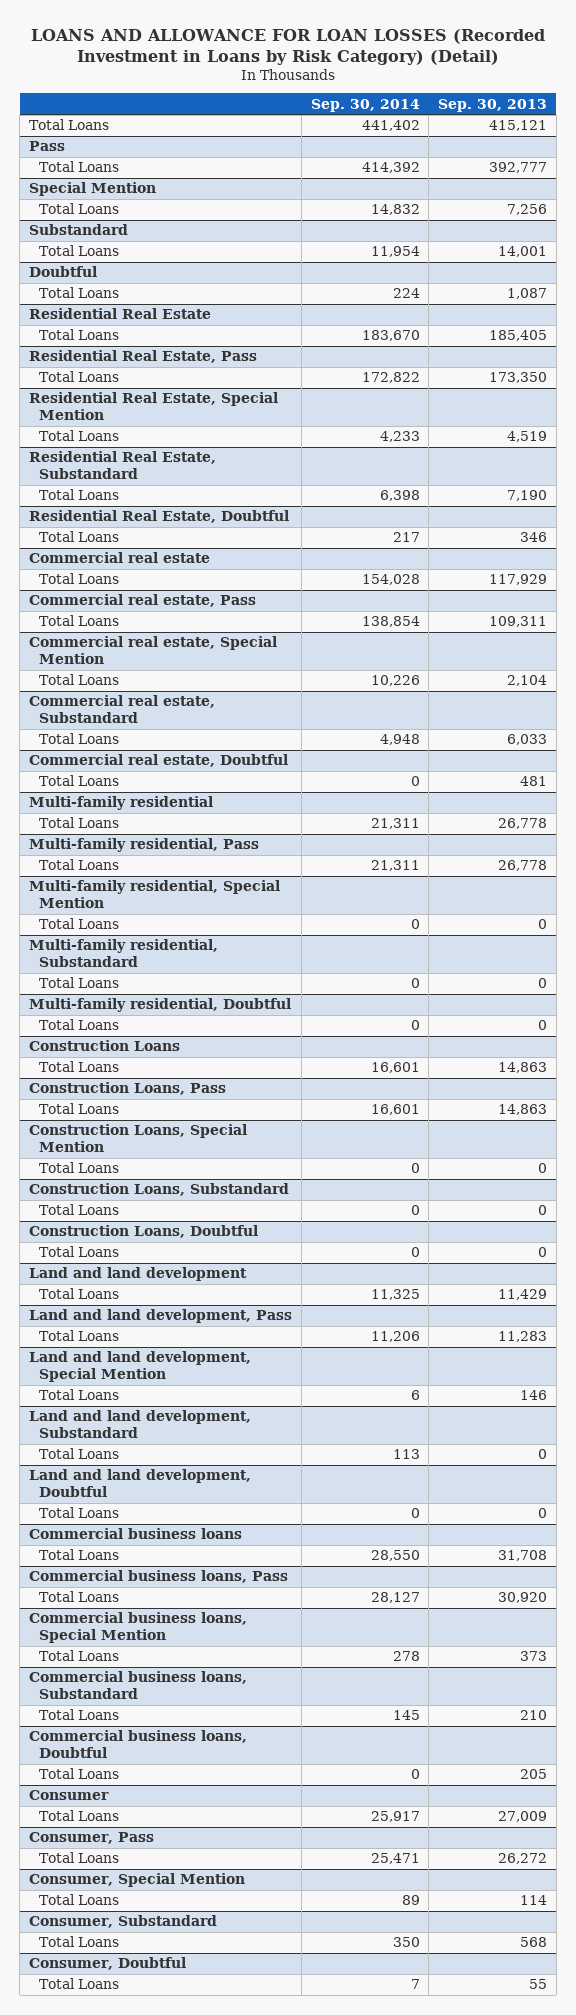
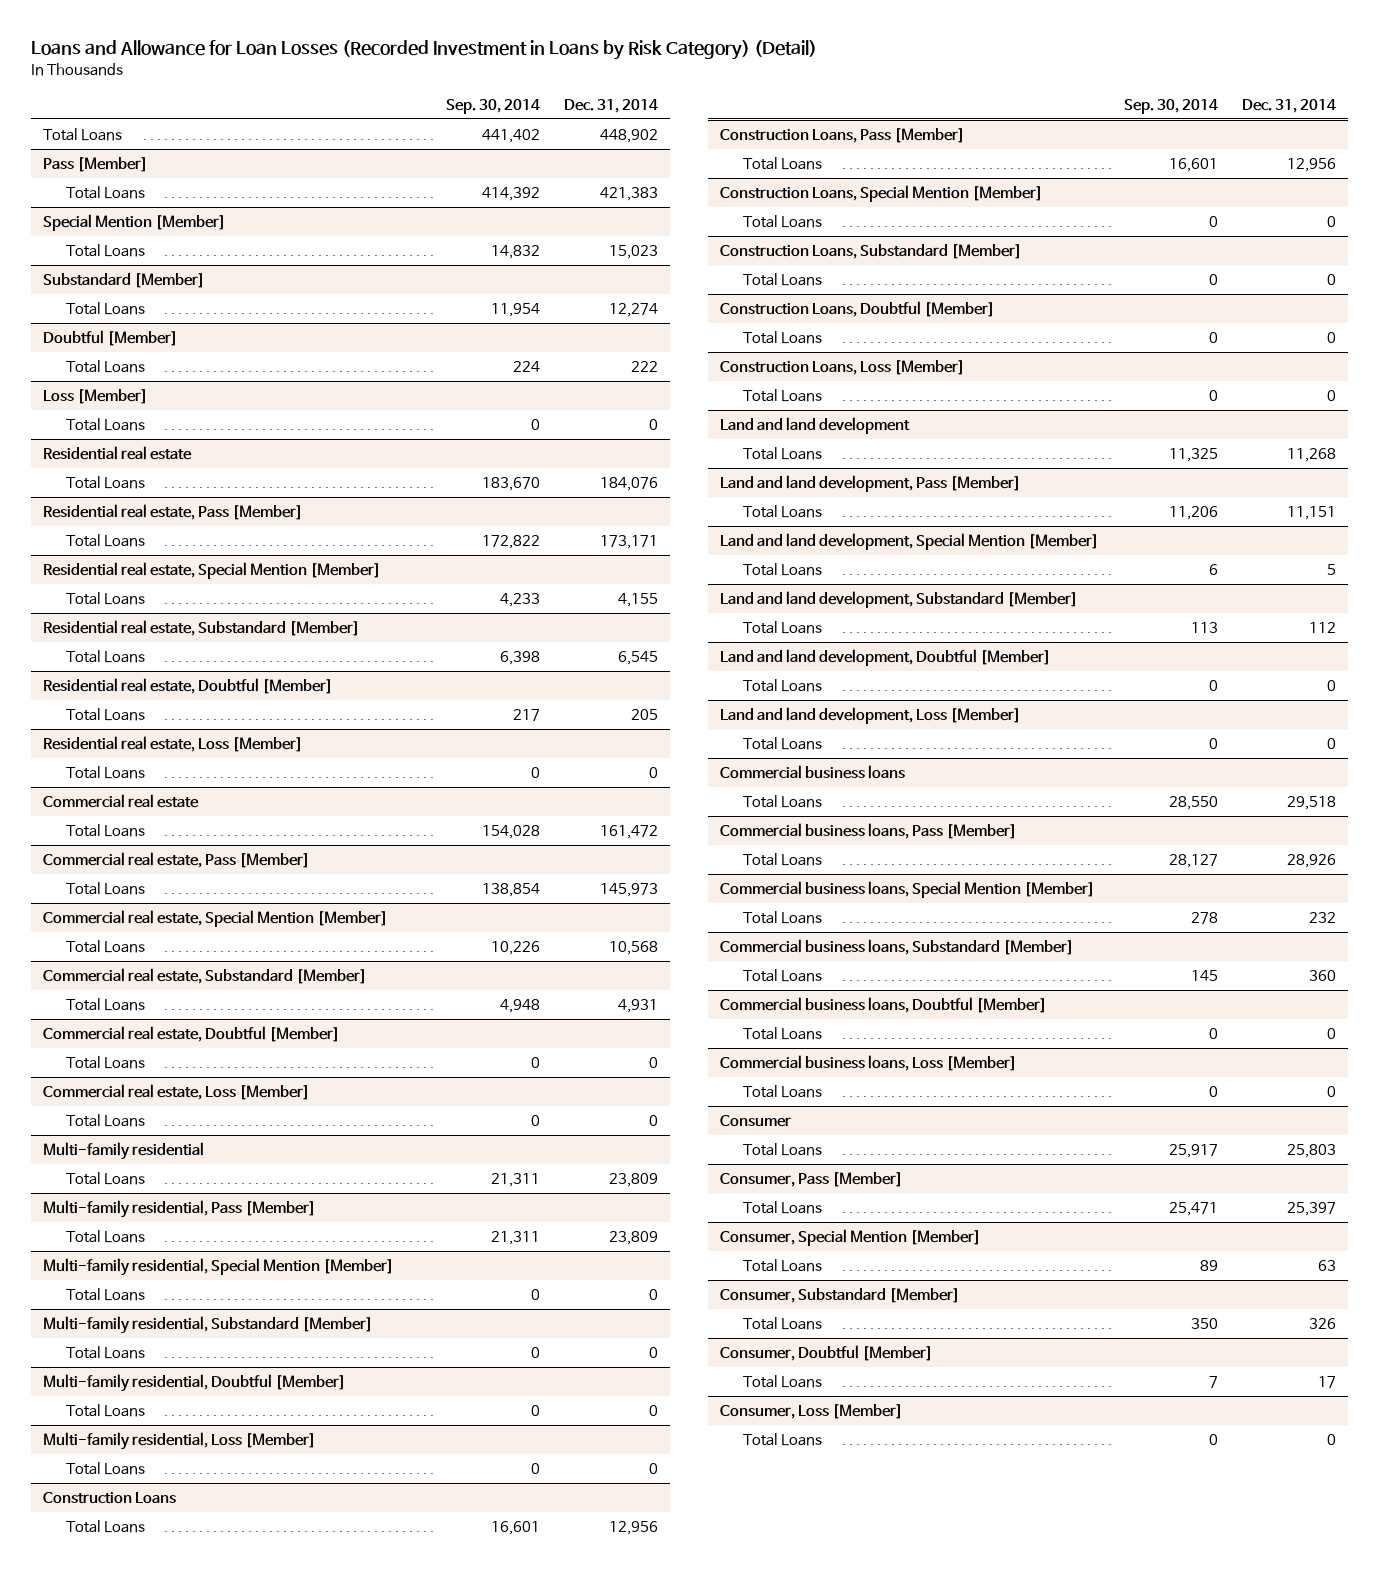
- LOANS AND ALLOWANCE FOR LOAN LOSSES (Recorded Investment in Loans by Risk Category) (Detail)
+ Loans and Allowance for Loan Losses (Recorded Investment in Loans by Risk Category) (Detail)
- | Sep. 30, 2014 | Sep. 30, 2013
+ | Sep. 30, 2014 | Dec. 31, 2014
- Pass
+ Pass [Member]
- Special Mention
+ Special Mention [Member]
- Substandard
+ Substandard [Member]
- Doubtful
+ Doubtful [Member]
- Residential Real Estate
+ Loss [Member]
+ Total Loans | 0 | 0
+ Residential real estate
- Residential Real Estate, Pass
+ Residential real estate, Pass [Member]
- Residential Real Estate, Special Mention
+ Residential real estate, Special Mention [Member]
- Residential Real Estate, Substandard
+ Residential real estate, Substandard [Member]
- Residential Real Estate, Doubtful
+ Residential real estate, Doubtful [Member]
+ Residential real estate, Loss [Member]
+ Total Loans | 0 | 0
- Commercial real estate, Pass
+ Commercial real estate, Pass [Member]
- Commercial real estate, Special Mention
+ Commercial real estate, Special Mention [Member]
- Commercial real estate, Substandard
+ Commercial real estate, Substandard [Member]
- Commercial real estate, Doubtful
+ Commercial real estate, Doubtful [Member]
+ Commercial real estate, Loss [Member]
+ Total Loans | 0 | 0
- Multi-family residential, Pass
+ Multi-family residential, Pass [Member]
- Multi-family residential, Special Mention
+ Multi-family residential, Special Mention [Member]
- Multi-family residential, Substandard
+ Multi-family residential, Substandard [Member]
- Multi-family residential, Doubtful
+ Multi-family residential, Doubtful [Member]
+ Multi-family residential, Loss [Member]
+ Total Loans | 0 | 0
- Construction Loans, Pass
+ Construction Loans, Pass [Member]
- Construction Loans, Special Mention
+ Construction Loans, Special Mention [Member]
- Construction Loans, Substandard
+ Construction Loans, Substandard [Member]
- Construction Loans, Doubtful
+ Construction Loans, Doubtful [Member]
+ Construction Loans, Loss [Member]
+ Total Loans | 0 | 0
- Land and land development, Pass
+ Land and land development, Pass [Member]
- Land and land development, Special Mention
+ Land and land development, Special Mention [Member]
- Land and land development, Substandard
+ Land and land development, Substandard [Member]
- Land and land development, Doubtful
+ Land and land development, Doubtful [Member]
+ Land and land development, Loss [Member]
+ Total Loans | 0 | 0
- Commercial business loans, Pass
+ Commercial business loans, Pass [Member]
- Commercial business loans, Special Mention
+ Commercial business loans, Special Mention [Member]
- Commercial business loans, Substandard
+ Commercial business loans, Substandard [Member]
- Commercial business loans, Doubtful
+ Commercial business loans, Doubtful [Member]
+ Commercial business loans, Loss [Member]
+ Total Loans | 0 | 0
- Consumer, Pass
+ Consumer, Pass [Member]
- Consumer, Special Mention
+ Consumer, Special Mention [Member]
- Consumer, Substandard
+ Consumer, Substandard [Member]
- Consumer, Doubtful
+ Consumer, Doubtful [Member]
+ Consumer, Loss [Member]
+ Total Loans | 0 | 0

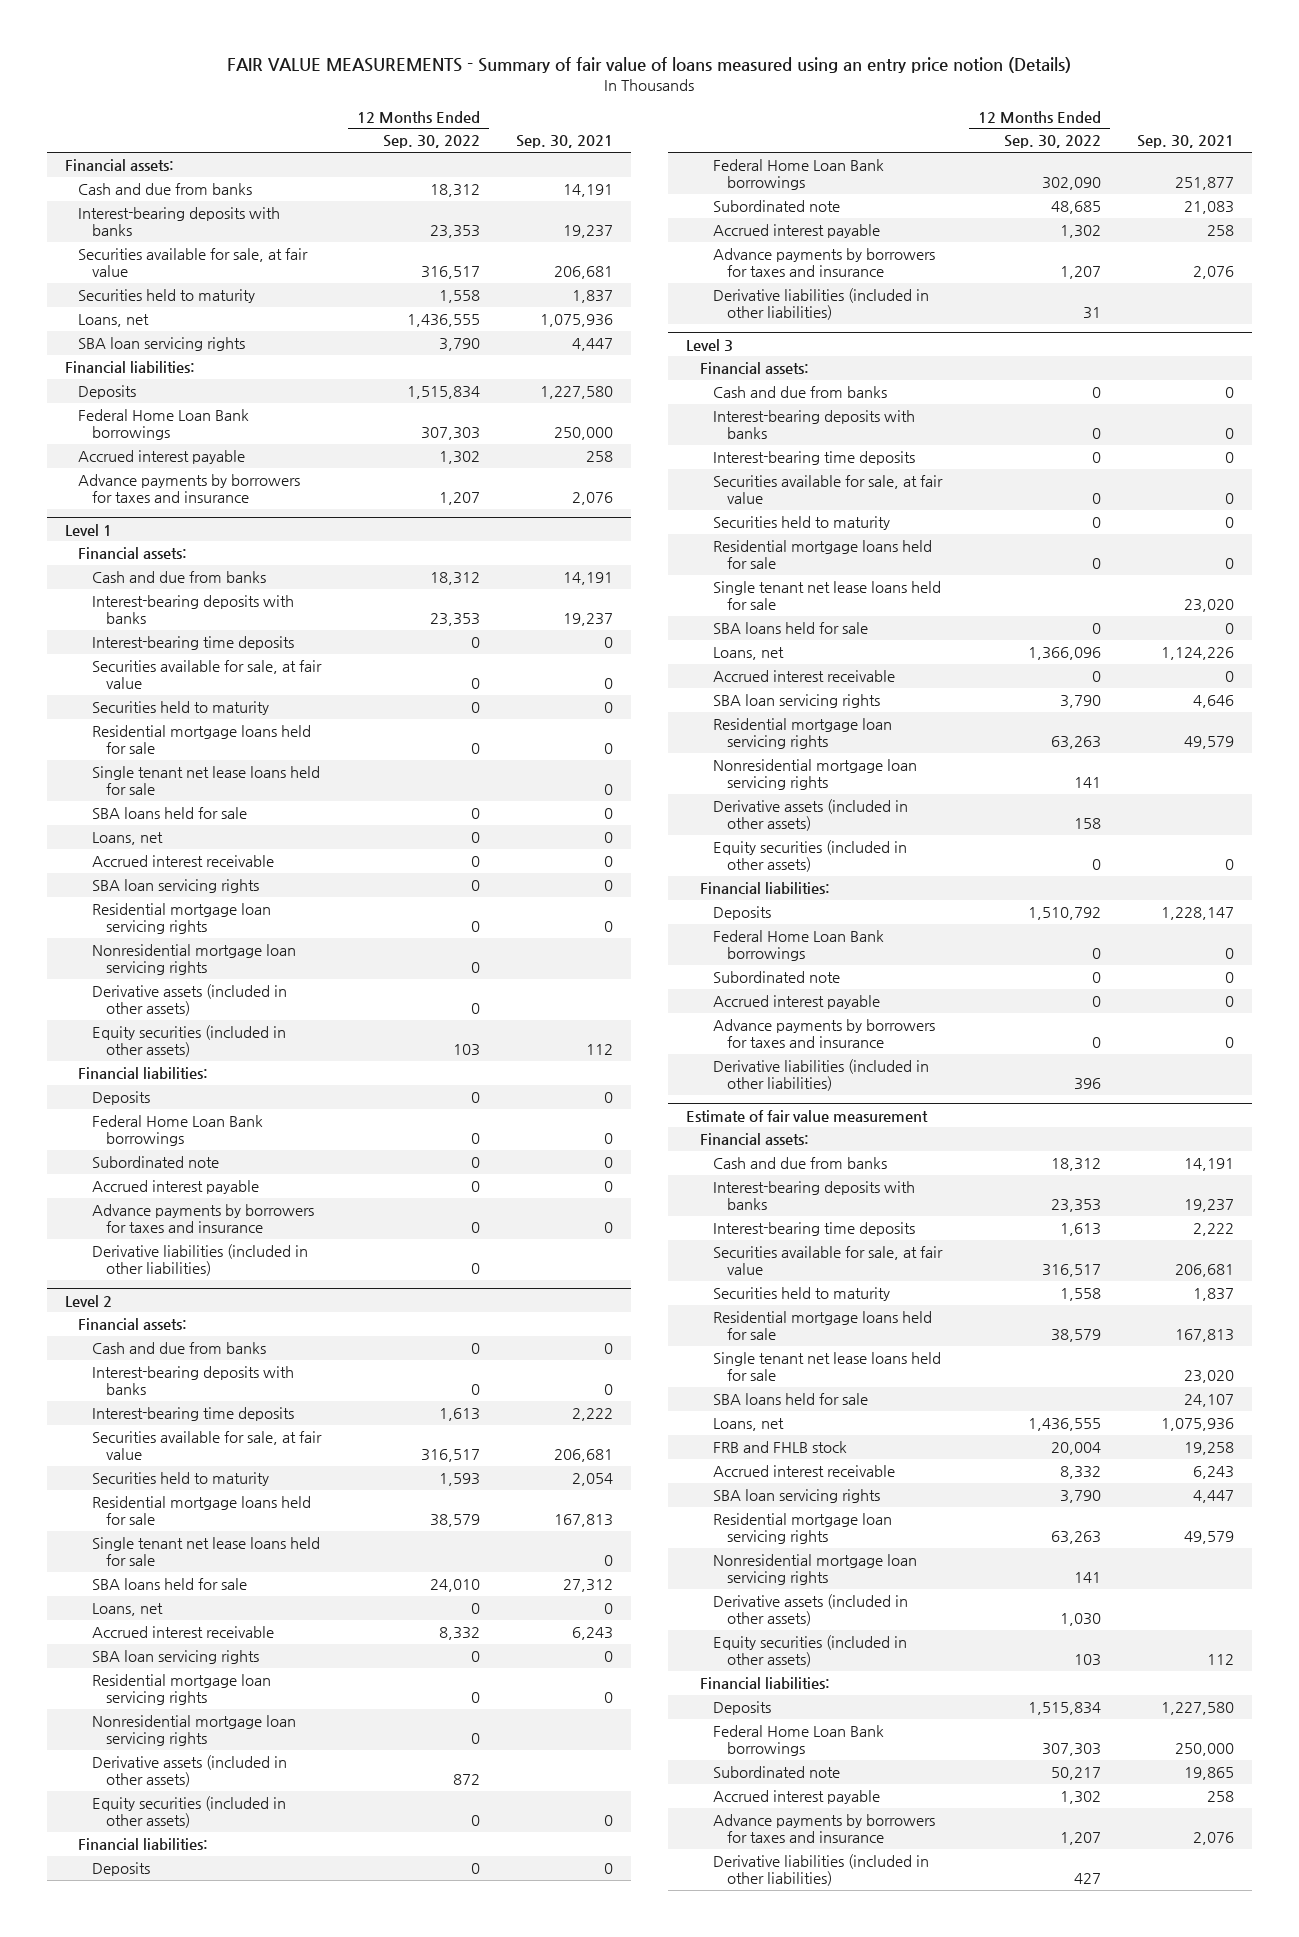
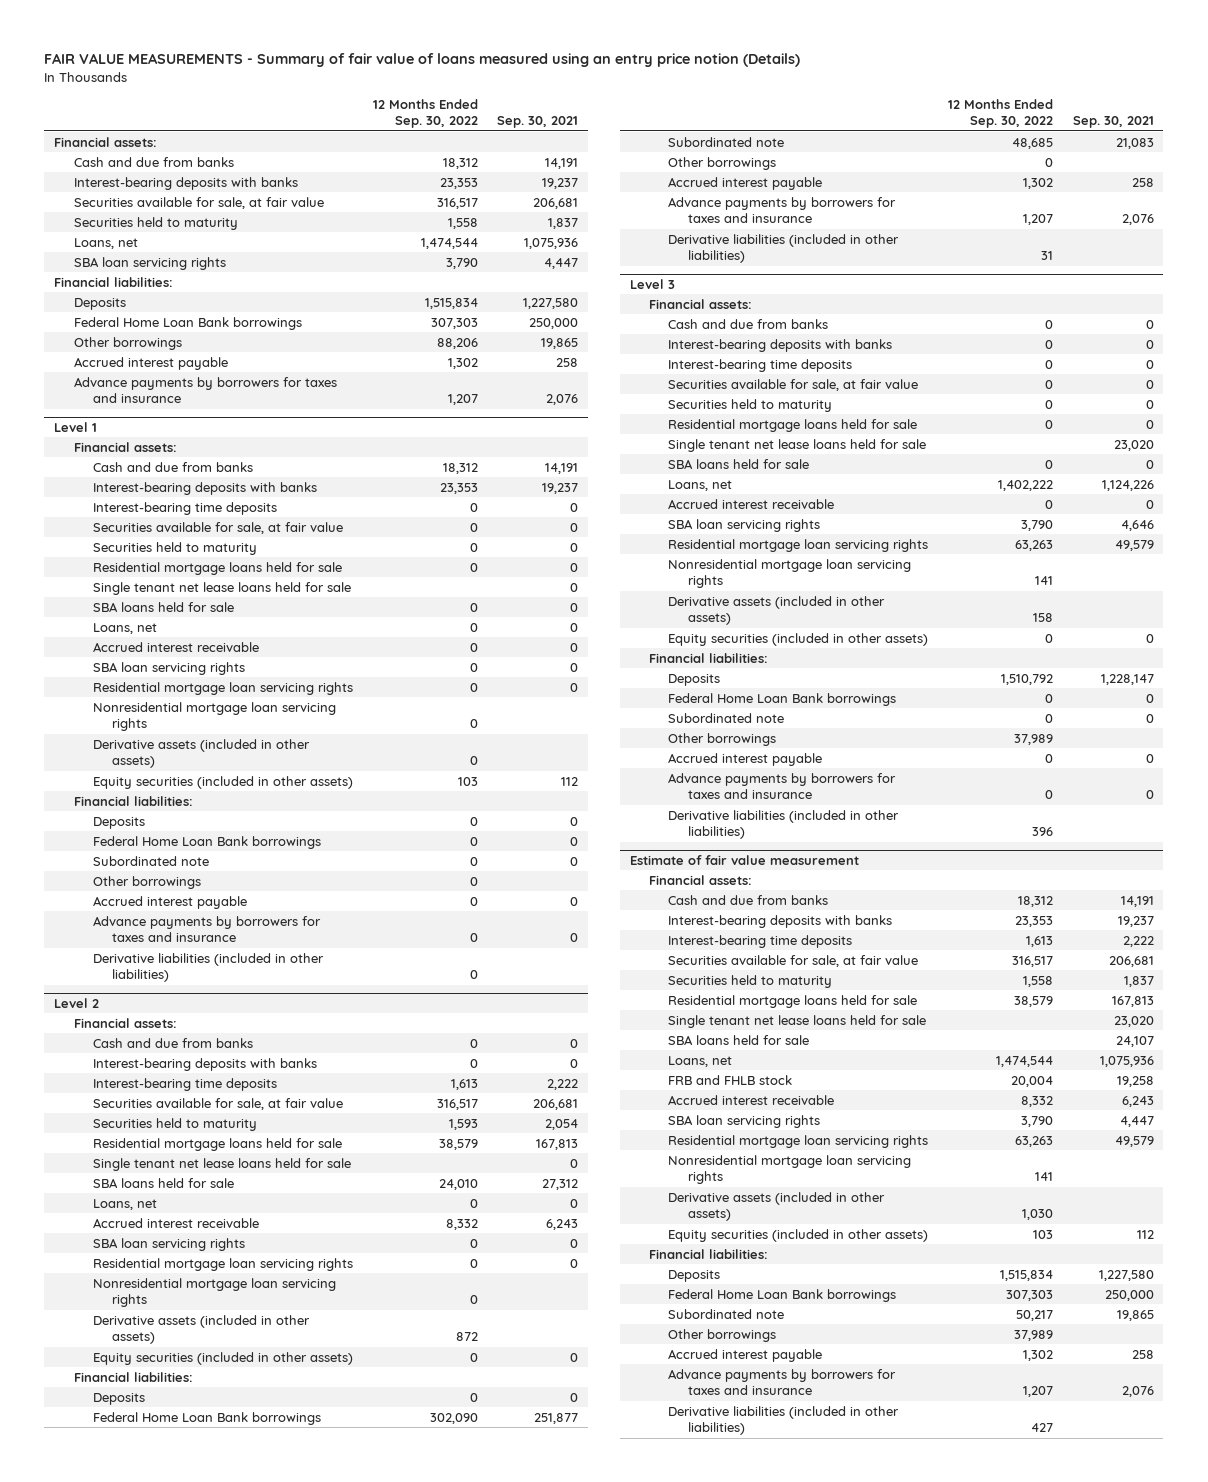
- Loans, net | 1,436,555 | 1,075,936
+ Loans, net | 1,474,544 | 1,075,936
+ Other borrowings | 88,206 | 19,865
@ Level 1
+ Other borrowings | 0 |
@ Level 2
+ Other borrowings | 0 |
@ Level 3
- Loans, net | 1,366,096 | 1,124,226
+ Loans, net | 1,402,222 | 1,124,226
+ Other borrowings | 37,989 |
@ Estimate of fair value measurement
- Loans, net | 1,436,555 | 1,075,936
+ Loans, net | 1,474,544 | 1,075,936
+ Other borrowings | 37,989 |

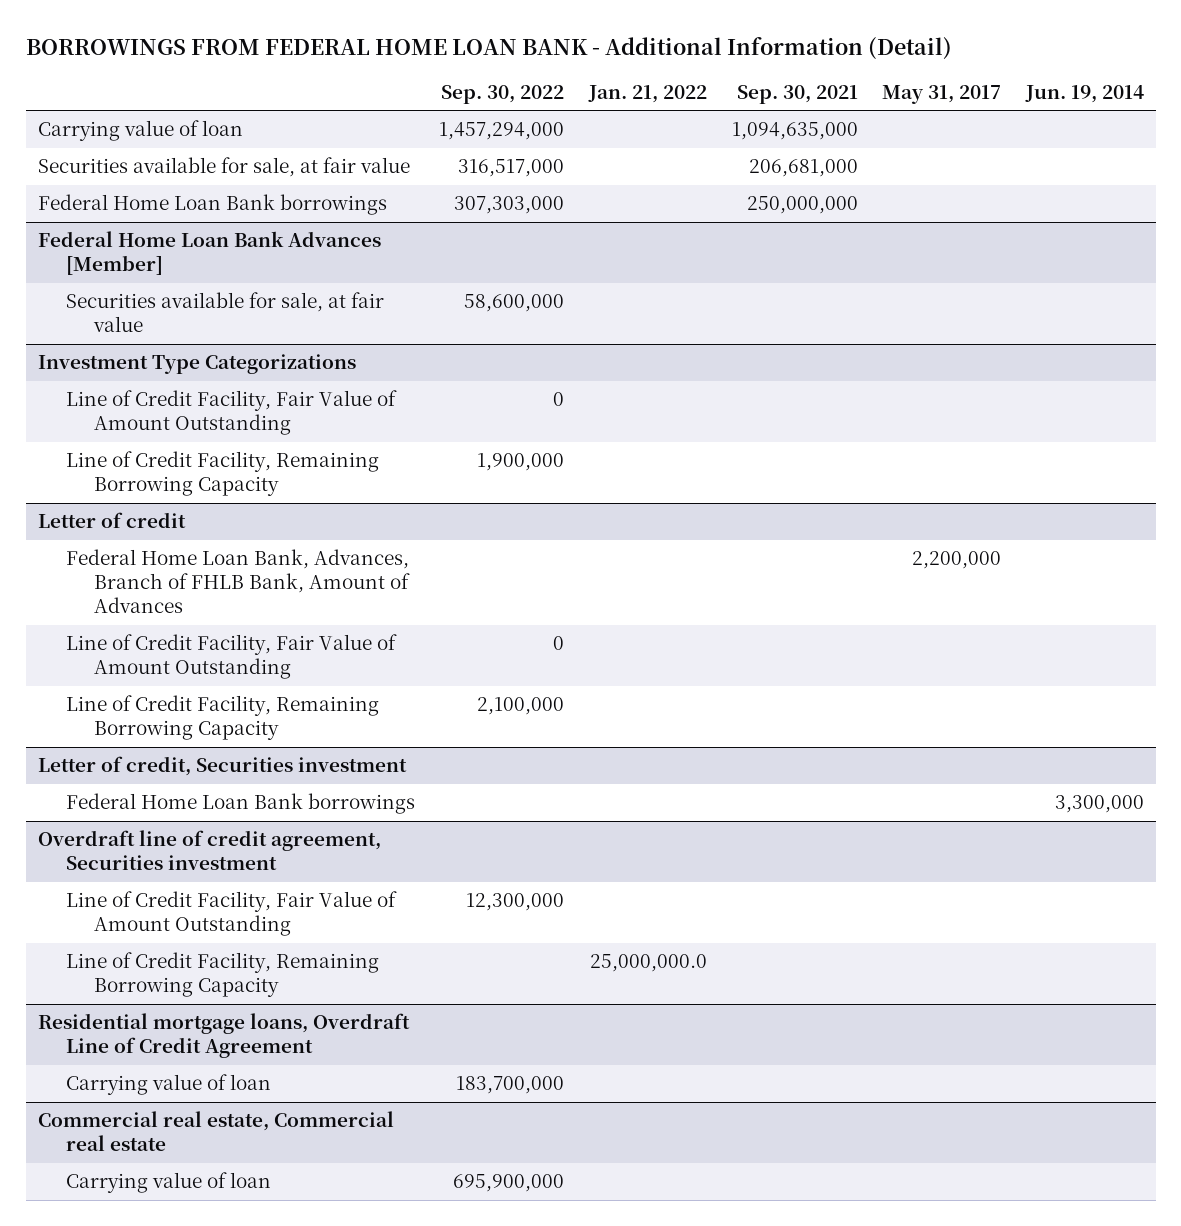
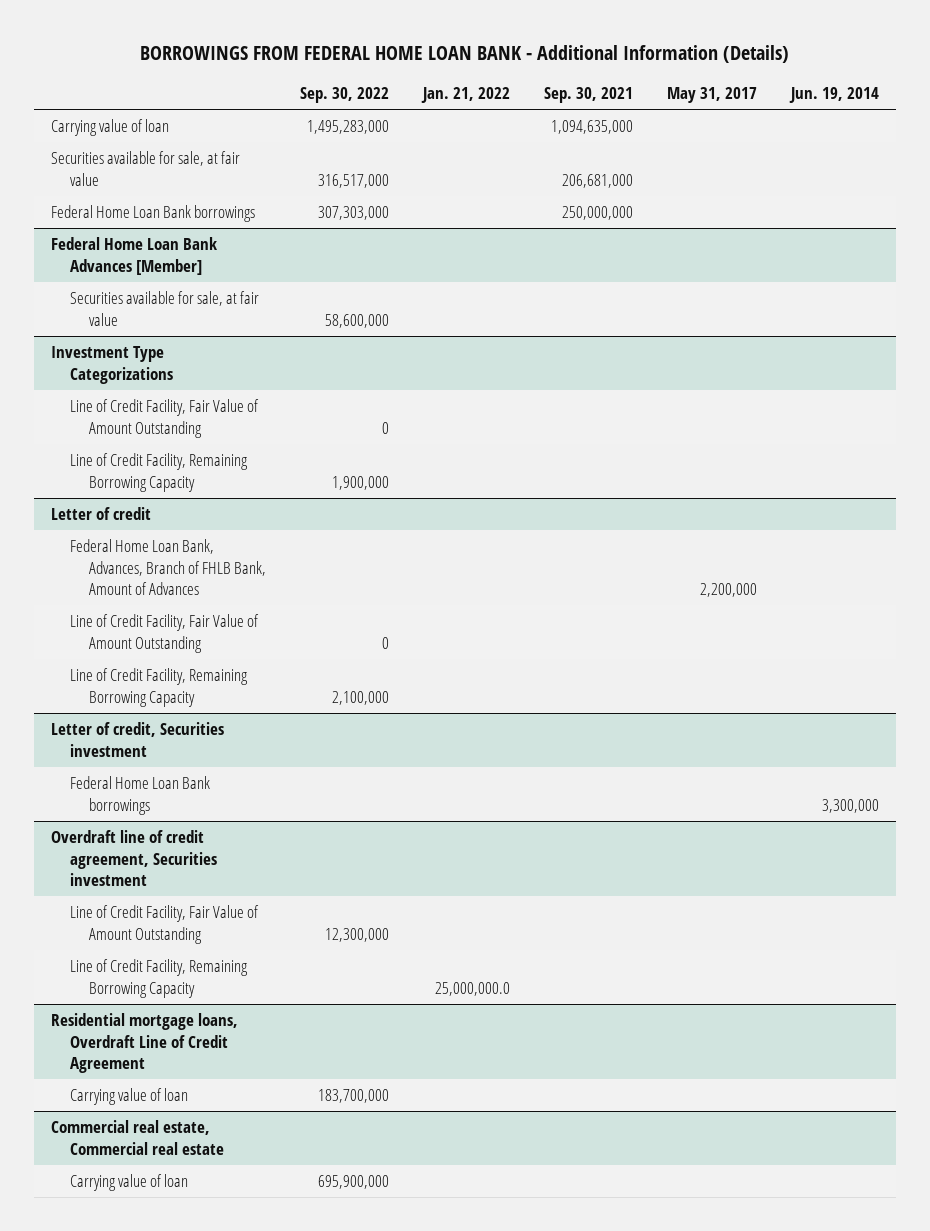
- BORROWINGS FROM FEDERAL HOME LOAN BANK - Additional Information (Detail)
+ BORROWINGS FROM FEDERAL HOME LOAN BANK - Additional Information (Details)
- Carrying value of loan | 1,457,294,000 | | 1,094,635,000 | |
+ Carrying value of loan | 1,495,283,000 | | 1,094,635,000 | |

